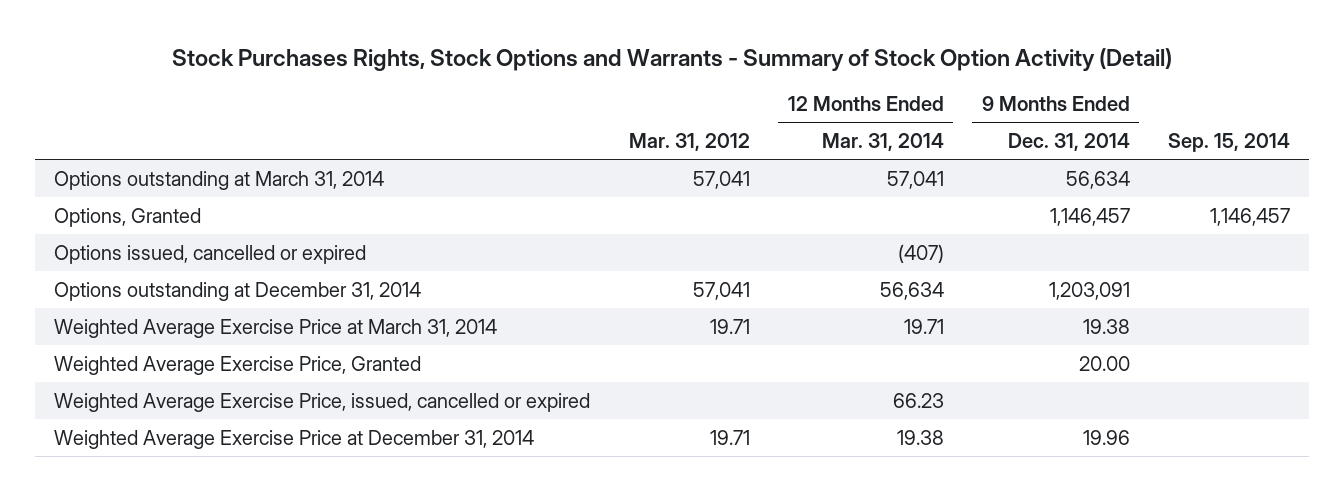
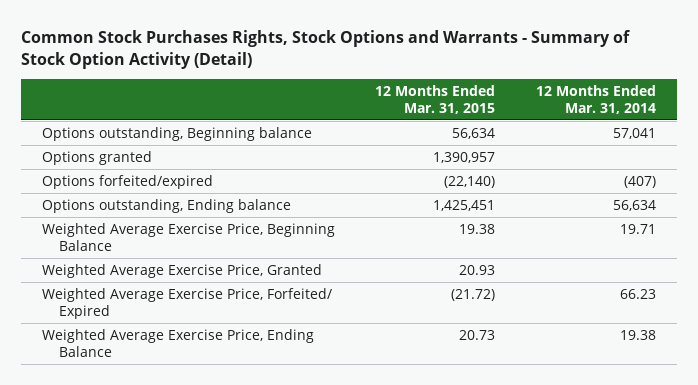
- Stock Purchases Rights, Stock Options and Warrants - Summary of Stock Option Activity (Detail)
+ Common Stock Purchases Rights, Stock Options and Warrants - Summary of Stock Option Activity (Detail)
- | Mar. 31, 2012 | 12 Months Ended Mar. 31, 2014 | 9 Months Ended Dec. 31, 2014 | Sep. 15, 2014
+ | 12 Months Ended Mar. 31, 2015 | 12 Months Ended Mar. 31, 2014
- Options outstanding at March 31, 2014 | 57,041 | 57,041 | 56,634 |
- Options, Granted | | | 1,146,457 | 1,146,457
- Options issued, cancelled or expired | | (407) | |
- Options outstanding at December 31, 2014 | 57,041 | 56,634 | 1,203,091 |
- Weighted Average Exercise Price at March 31, 2014 | 19.71 | 19.71 | 19.38 |
+ Options outstanding, Beginning balance | 56,634 | 57,041
+ Options granted | 1,390,957 |
+ Options forfeited/expired | (22,140) | (407)
+ Options outstanding, Ending balance | 1,425,451 | 56,634
+ Weighted Average Exercise Price, Beginning Balance | 19.38 | 19.71
- Weighted Average Exercise Price, issued, cancelled or expired | | 66.23 | |
- Weighted Average Exercise Price at December 31, 2014 | 19.71 | 19.38 | 19.96 |
+ Weighted Average Exercise Price, Forfeited/ Expired | (21.72) | 66.23
+ Weighted Average Exercise Price, Ending Balance | 20.73 | 19.38

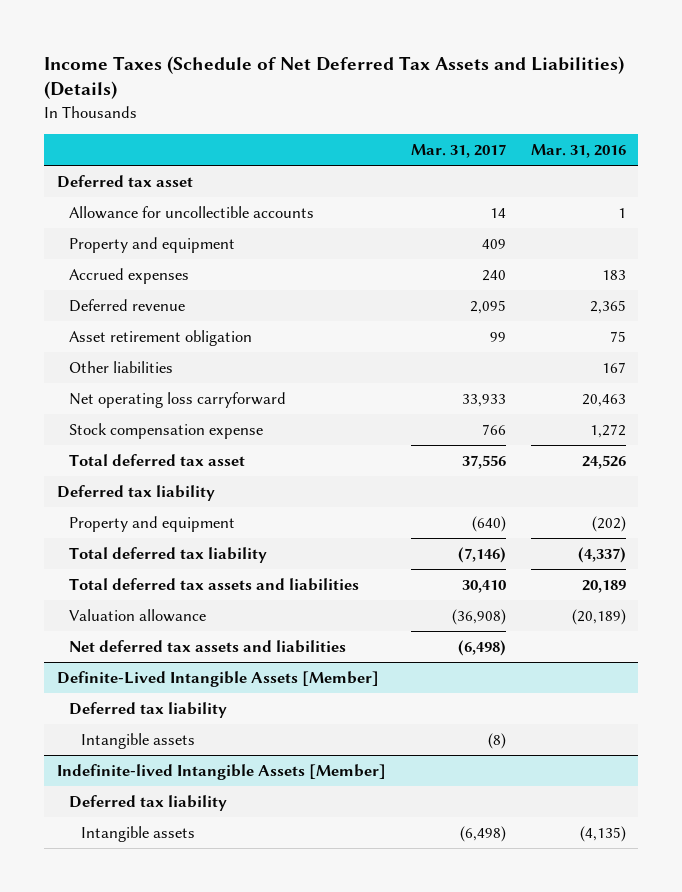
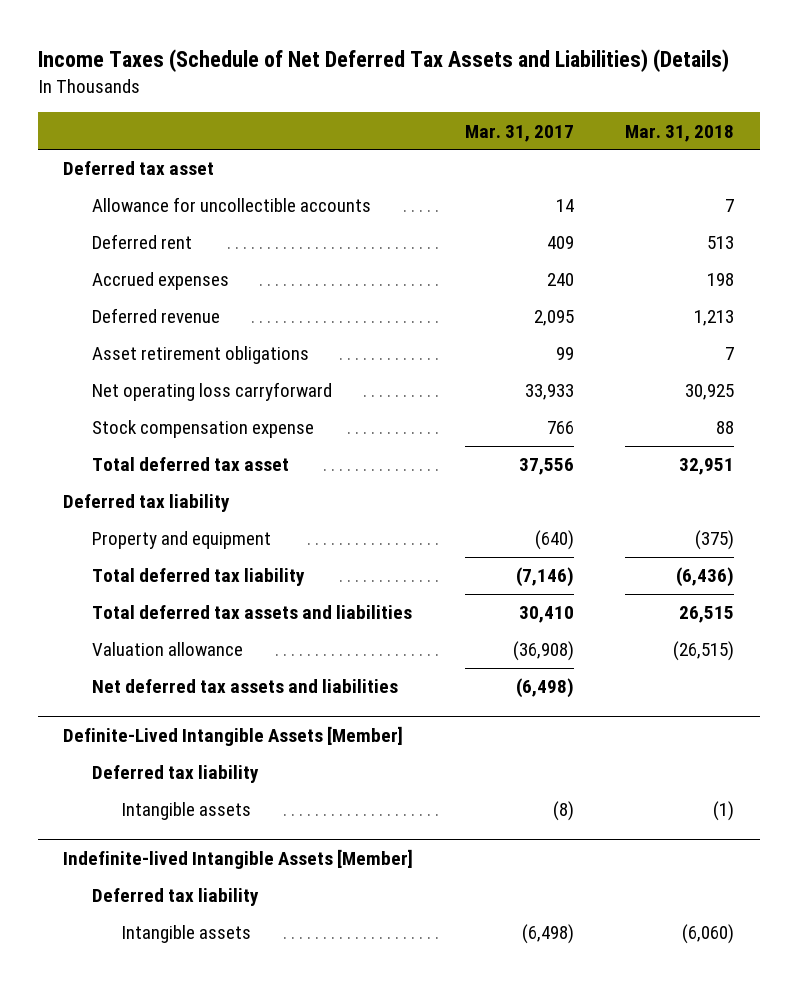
- | Mar. 31, 2017 | Mar. 31, 2016
+ | Mar. 31, 2017 | Mar. 31, 2018
- Property and equipment | 409 |
+ Deferred rent | 409 | 513
- Asset retirement obligation | 99 | 75
- Other liabilities | | 167
+ Asset retirement obligations | 99 | 7

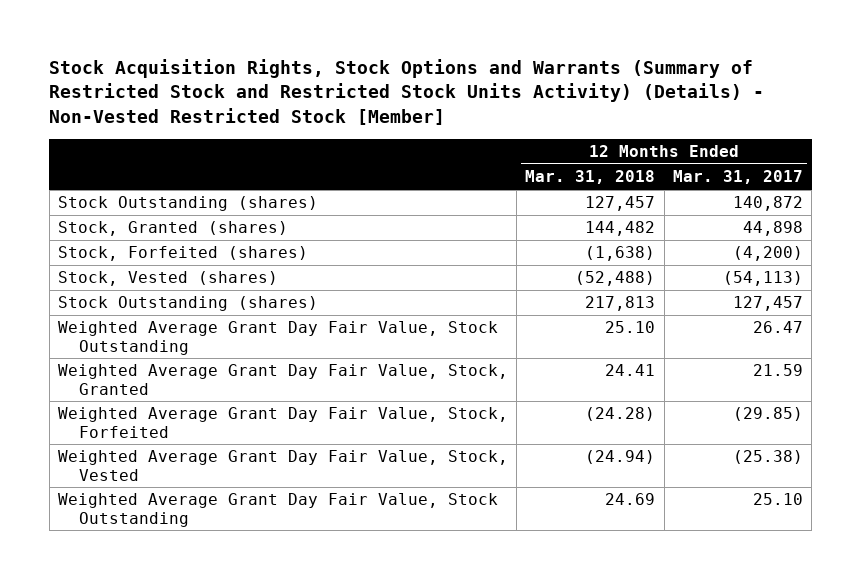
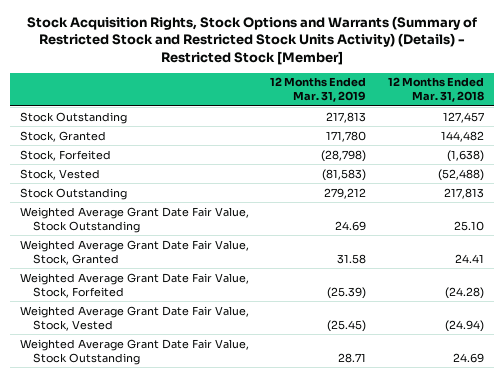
- Stock Acquisition Rights, Stock Options and Warrants (Summary of Restricted Stock and Restricted Stock Units Activity) (Details) - Non-Vested Restricted Stock [Member]
+ Stock Acquisition Rights, Stock Options and Warrants (Summary of Restricted Stock and Restricted Stock Units Activity) (Details) - Restricted Stock [Member]
- | 12 Months Ended Mar. 31, 2018 | 12 Months Ended Mar. 31, 2017
+ | 12 Months Ended Mar. 31, 2019 | 12 Months Ended Mar. 31, 2018
- Stock Outstanding (shares) | 127,457 | 140,872
- Stock, Granted (shares) | 144,482 | 44,898
- Stock, Forfeited (shares) | (1,638) | (4,200)
- Stock, Vested (shares) | (52,488) | (54,113)
- Stock Outstanding (shares) | 217,813 | 127,457
- Weighted Average Grant Day Fair Value, Stock Outstanding | 25.10 | 26.47
- Weighted Average Grant Day Fair Value, Stock, Granted | 24.41 | 21.59
- Weighted Average Grant Day Fair Value, Stock, Forfeited | (24.28) | (29.85)
- Weighted Average Grant Day Fair Value, Stock, Vested | (24.94) | (25.38)
- Weighted Average Grant Day Fair Value, Stock Outstanding | 24.69 | 25.10
+ Stock Outstanding | 217,813 | 127,457
+ Stock, Granted | 171,780 | 144,482
+ Stock, Forfeited | (28,798) | (1,638)
+ Stock, Vested | (81,583) | (52,488)
+ Stock Outstanding | 279,212 | 217,813
+ Weighted Average Grant Date Fair Value, Stock Outstanding | 24.69 | 25.10
+ Weighted Average Grant Date Fair Value, Stock, Granted | 31.58 | 24.41
+ Weighted Average Grant Date Fair Value, Stock, Forfeited | (25.39) | (24.28)
+ Weighted Average Grant Date Fair Value, Stock, Vested | (25.45) | (24.94)
+ Weighted Average Grant Date Fair Value, Stock Outstanding | 28.71 | 24.69

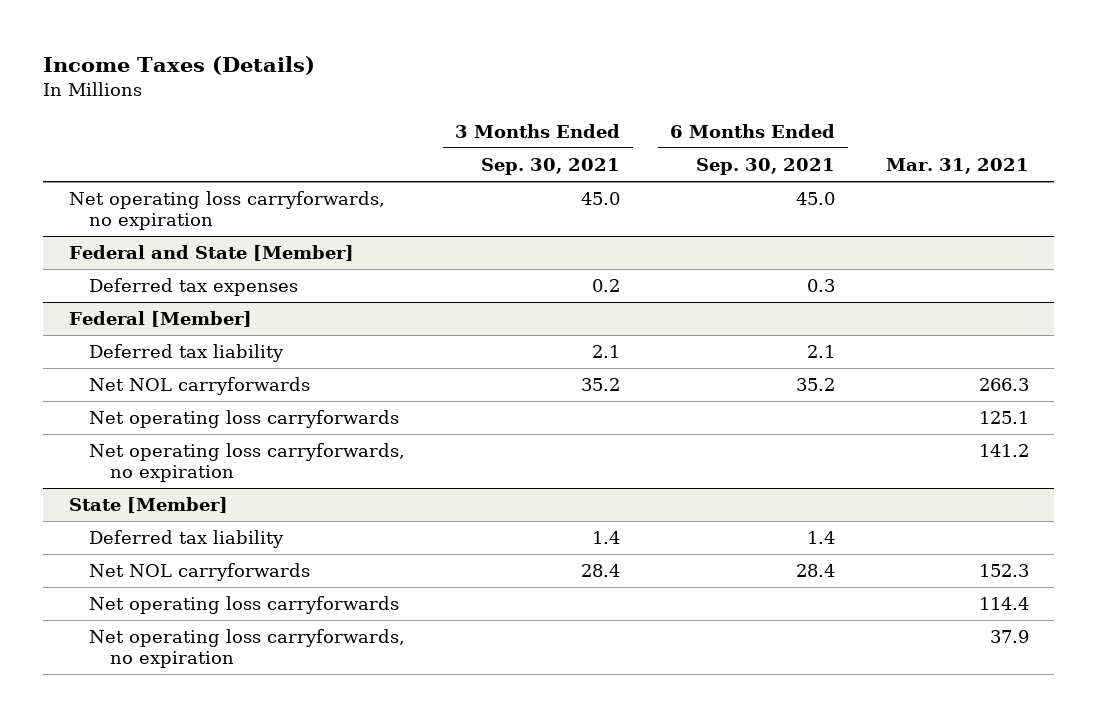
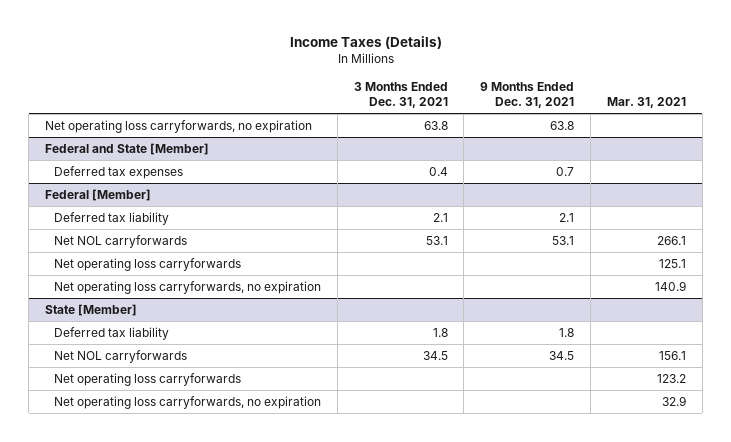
- | 3 Months Ended Sep. 30, 2021 | 6 Months Ended Sep. 30, 2021 | Mar. 31, 2021
+ | 3 Months Ended Dec. 31, 2021 | 9 Months Ended Dec. 31, 2021 | Mar. 31, 2021
@ Federal [Member]
- Net NOL carryforwards | 35.2 | 35.2 | 266.3
+ Net NOL carryforwards | 53.1 | 53.1 | 266.1
- Net operating loss carryforwards, no expiration | | | 141.2
+ Net operating loss carryforwards, no expiration | | | 140.9
@ State [Member]
- Net NOL carryforwards | 28.4 | 28.4 | 152.3
- Net operating loss carryforwards | | | 114.4
- Net operating loss carryforwards, no expiration | | | 37.9
+ Net NOL carryforwards | 34.5 | 34.5 | 156.1
+ Net operating loss carryforwards | | | 123.2
+ Net operating loss carryforwards, no expiration | | | 32.9

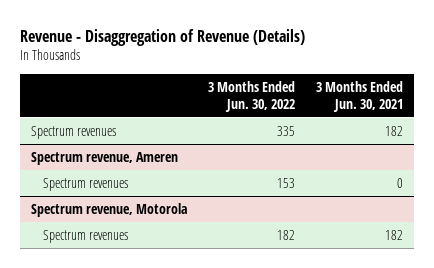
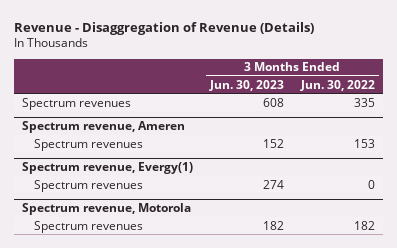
- | 3 Months Ended Jun. 30, 2022 | 3 Months Ended Jun. 30, 2021
+ | 3 Months Ended Jun. 30, 2023 | 3 Months Ended Jun. 30, 2022
+ Spectrum revenue, Evergy(1)
+ Spectrum revenues | 274 | 0

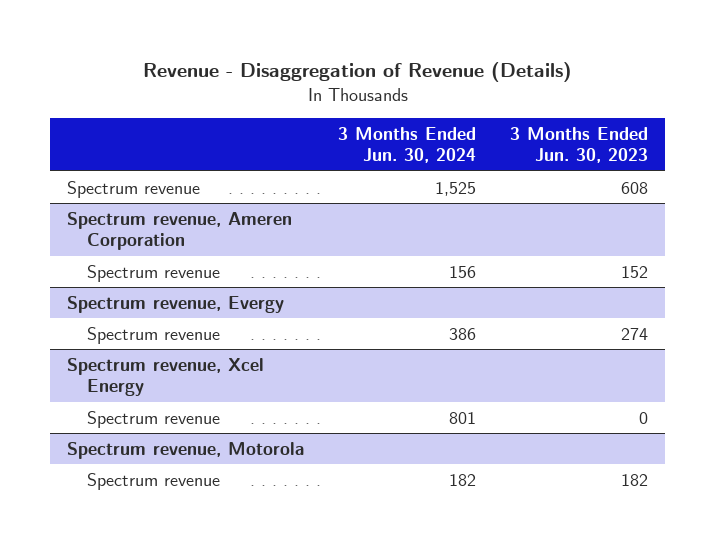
- | 3 Months Ended Jun. 30, 2023 | 3 Months Ended Jun. 30, 2022
+ | 3 Months Ended Jun. 30, 2024 | 3 Months Ended Jun. 30, 2023
- Spectrum revenues | 608 | 335
- Spectrum revenue, Ameren
- Spectrum revenues | 152 | 153
- Spectrum revenue, Evergy(1)
- Spectrum revenues | 274 | 0
+ Spectrum revenue | 1,525 | 608
+ Spectrum revenue, Ameren Corporation
+ Spectrum revenue | 156 | 152
+ Spectrum revenue, Evergy
+ Spectrum revenue | 386 | 274
+ Spectrum revenue, Xcel Energy
+ Spectrum revenue | 801 | 0
@ Spectrum revenue, Motorola
- Spectrum revenues | 182 | 182
+ Spectrum revenue | 182 | 182

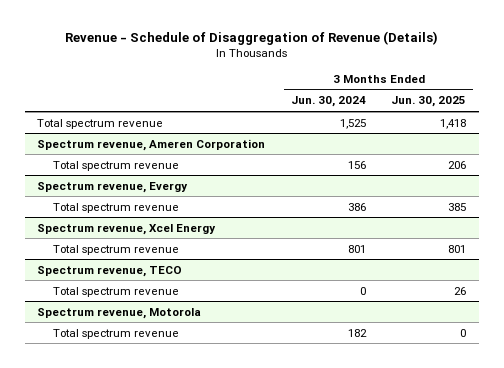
- Revenue - Disaggregation of Revenue (Details)
+ Revenue - Schedule of Disaggregation of Revenue (Details)
- | 3 Months Ended Jun. 30, 2024 | 3 Months Ended Jun. 30, 2023
+ | 3 Months Ended Jun. 30, 2024 | 3 Months Ended Jun. 30, 2025
- Spectrum revenue | 1,525 | 608
+ Total spectrum revenue | 1,525 | 1,418
@ Spectrum revenue, Ameren Corporation
- Spectrum revenue | 156 | 152
+ Total spectrum revenue | 156 | 206
@ Spectrum revenue, Evergy
- Spectrum revenue | 386 | 274
+ Total spectrum revenue | 386 | 385
@ Spectrum revenue, Xcel Energy
- Spectrum revenue | 801 | 0
+ Total spectrum revenue | 801 | 801
+ Spectrum revenue, TECO
+ Total spectrum revenue | 0 | 26
@ Spectrum revenue, Motorola
- Spectrum revenue | 182 | 182
+ Total spectrum revenue | 182 | 0

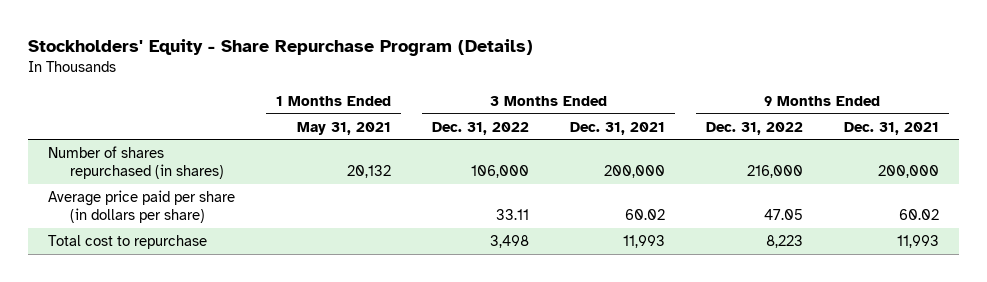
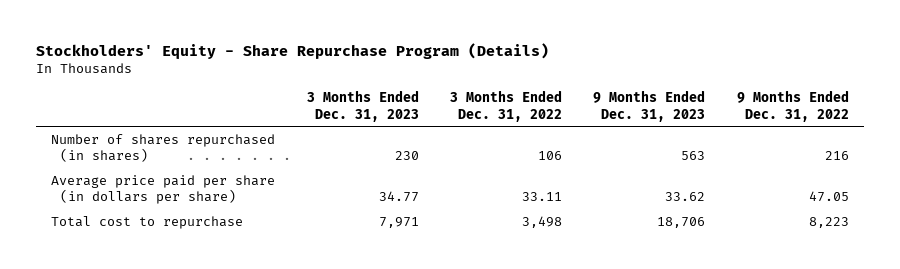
- | 1 Months Ended May 31, 2021 | 3 Months Ended Dec. 31, 2022 | 3 Months Ended Dec. 31, 2021 | 9 Months Ended Dec. 31, 2022 | 9 Months Ended Dec. 31, 2021
+ | 3 Months Ended Dec. 31, 2023 | 3 Months Ended Dec. 31, 2022 | 9 Months Ended Dec. 31, 2023 | 9 Months Ended Dec. 31, 2022
- Number of shares repurchased (in shares) | 20,132 | 106,000 | 200,000 | 216,000 | 200,000
+ Number of shares repurchased (in shares) | 230 | 106 | 563 | 216

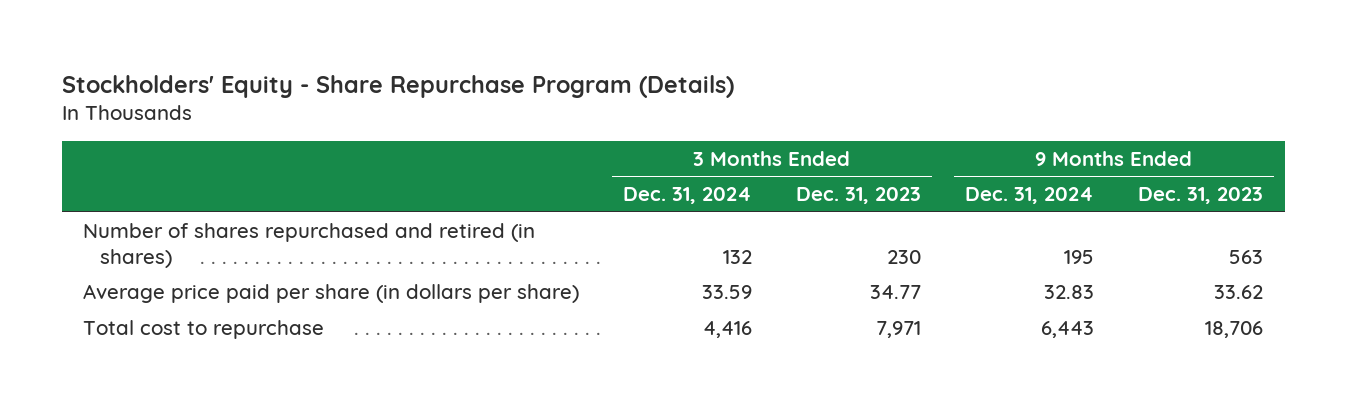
- | 3 Months Ended Dec. 31, 2023 | 3 Months Ended Dec. 31, 2022 | 9 Months Ended Dec. 31, 2023 | 9 Months Ended Dec. 31, 2022
+ | 3 Months Ended Dec. 31, 2024 | 3 Months Ended Dec. 31, 2023 | 9 Months Ended Dec. 31, 2024 | 9 Months Ended Dec. 31, 2023
- Number of shares repurchased (in shares) | 230 | 106 | 563 | 216
+ Number of shares repurchased and retired (in shares) | 132 | 230 | 195 | 563

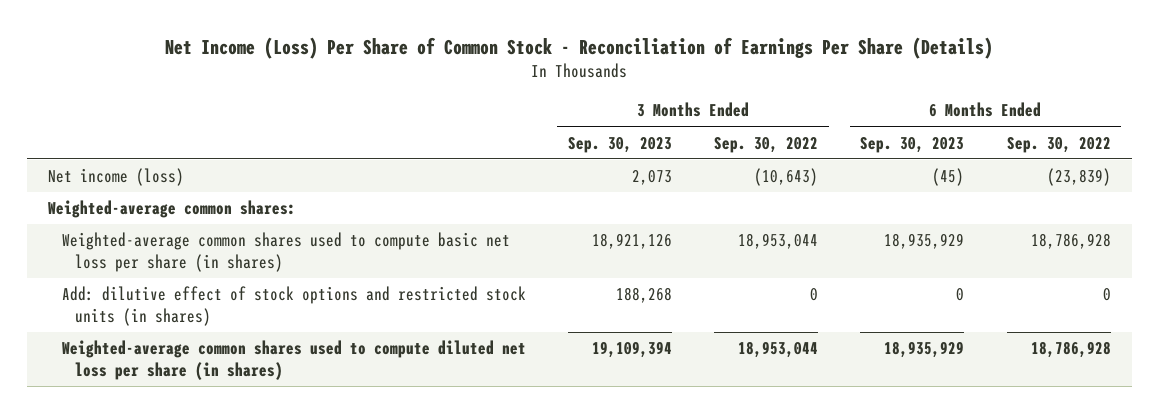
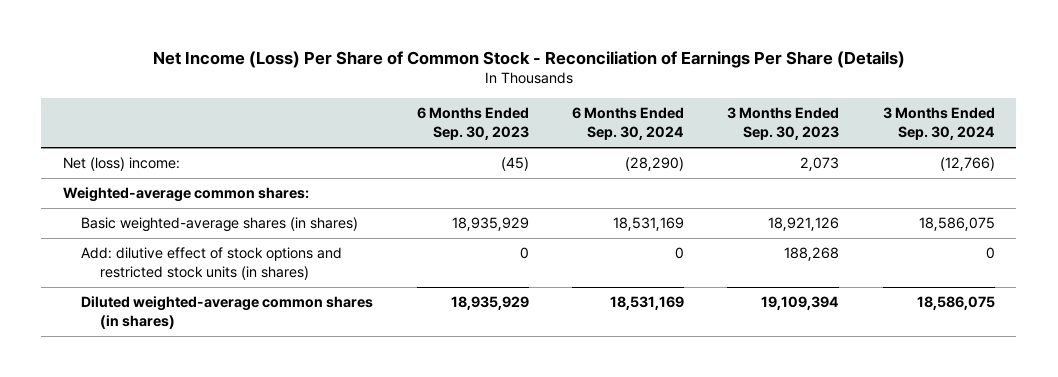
- | 3 Months Ended Sep. 30, 2023 | 3 Months Ended Sep. 30, 2022 | 6 Months Ended Sep. 30, 2023 | 6 Months Ended Sep. 30, 2022
+ | 6 Months Ended Sep. 30, 2023 | 6 Months Ended Sep. 30, 2024 | 3 Months Ended Sep. 30, 2023 | 3 Months Ended Sep. 30, 2024
- Net income (loss) | 2,073 | (10,643) | (45) | (23,839)
+ Net (loss) income: | (45) | (28,290) | 2,073 | (12,766)
- Weighted-average common shares used to compute basic net loss per share (in shares) | 18,921,126 | 18,953,044 | 18,935,929 | 18,786,928
+ Basic weighted-average shares (in shares) | 18,935,929 | 18,531,169 | 18,921,126 | 18,586,075
- Weighted-average common shares used to compute diluted net loss per share (in shares) | 19,109,394 | 18,953,044 | 18,935,929 | 18,786,928
+ Diluted weighted-average common shares (in shares) | 18,935,929 | 18,531,169 | 19,109,394 | 18,586,075

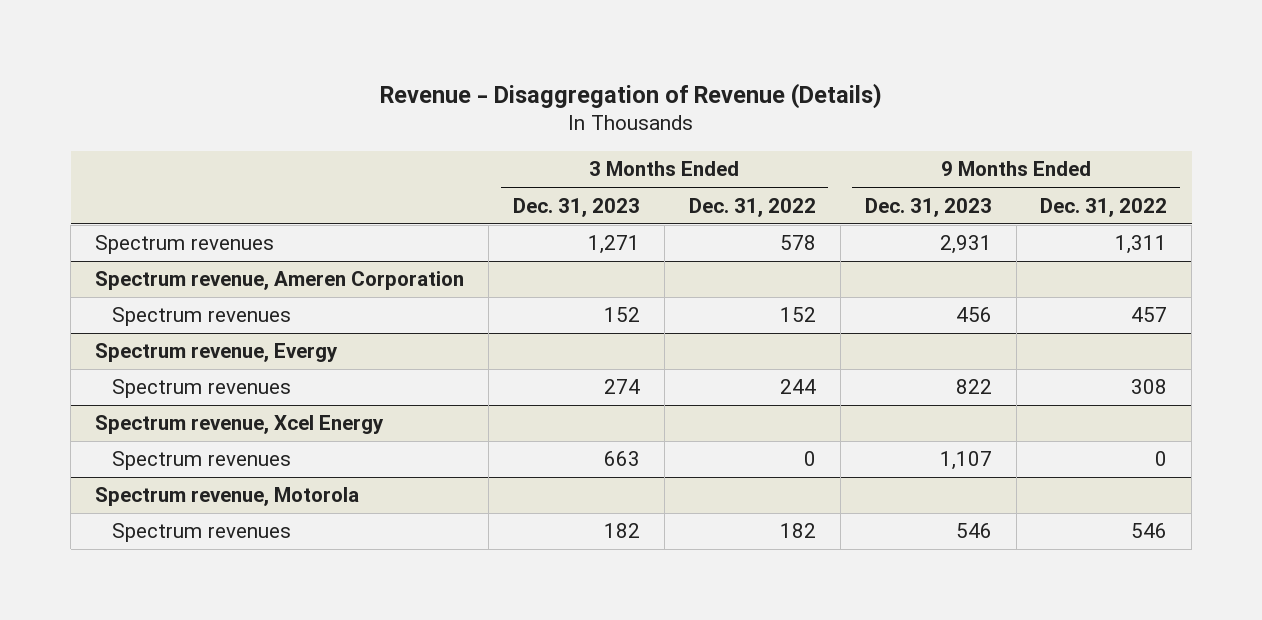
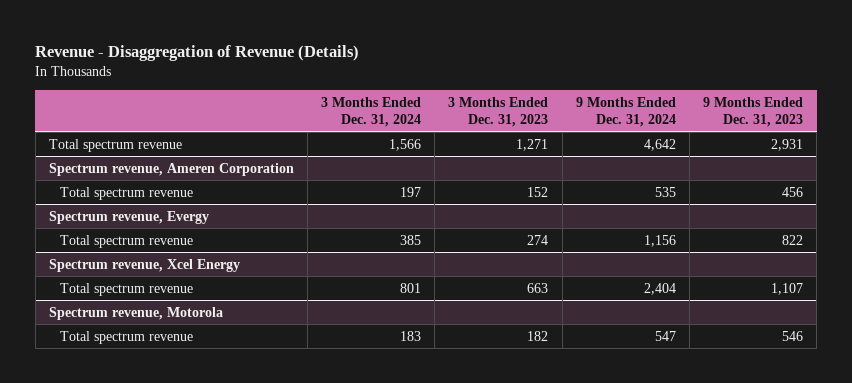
- | 3 Months Ended Dec. 31, 2023 | 3 Months Ended Dec. 31, 2022 | 9 Months Ended Dec. 31, 2023 | 9 Months Ended Dec. 31, 2022
+ | 3 Months Ended Dec. 31, 2024 | 3 Months Ended Dec. 31, 2023 | 9 Months Ended Dec. 31, 2024 | 9 Months Ended Dec. 31, 2023
- Spectrum revenues | 1,271 | 578 | 2,931 | 1,311
+ Total spectrum revenue | 1,566 | 1,271 | 4,642 | 2,931
@ Spectrum revenue, Ameren Corporation
- Spectrum revenues | 152 | 152 | 456 | 457
+ Total spectrum revenue | 197 | 152 | 535 | 456
@ Spectrum revenue, Evergy
- Spectrum revenues | 274 | 244 | 822 | 308
+ Total spectrum revenue | 385 | 274 | 1,156 | 822
@ Spectrum revenue, Xcel Energy
- Spectrum revenues | 663 | 0 | 1,107 | 0
+ Total spectrum revenue | 801 | 663 | 2,404 | 1,107
@ Spectrum revenue, Motorola
- Spectrum revenues | 182 | 182 | 546 | 546
+ Total spectrum revenue | 183 | 182 | 547 | 546

